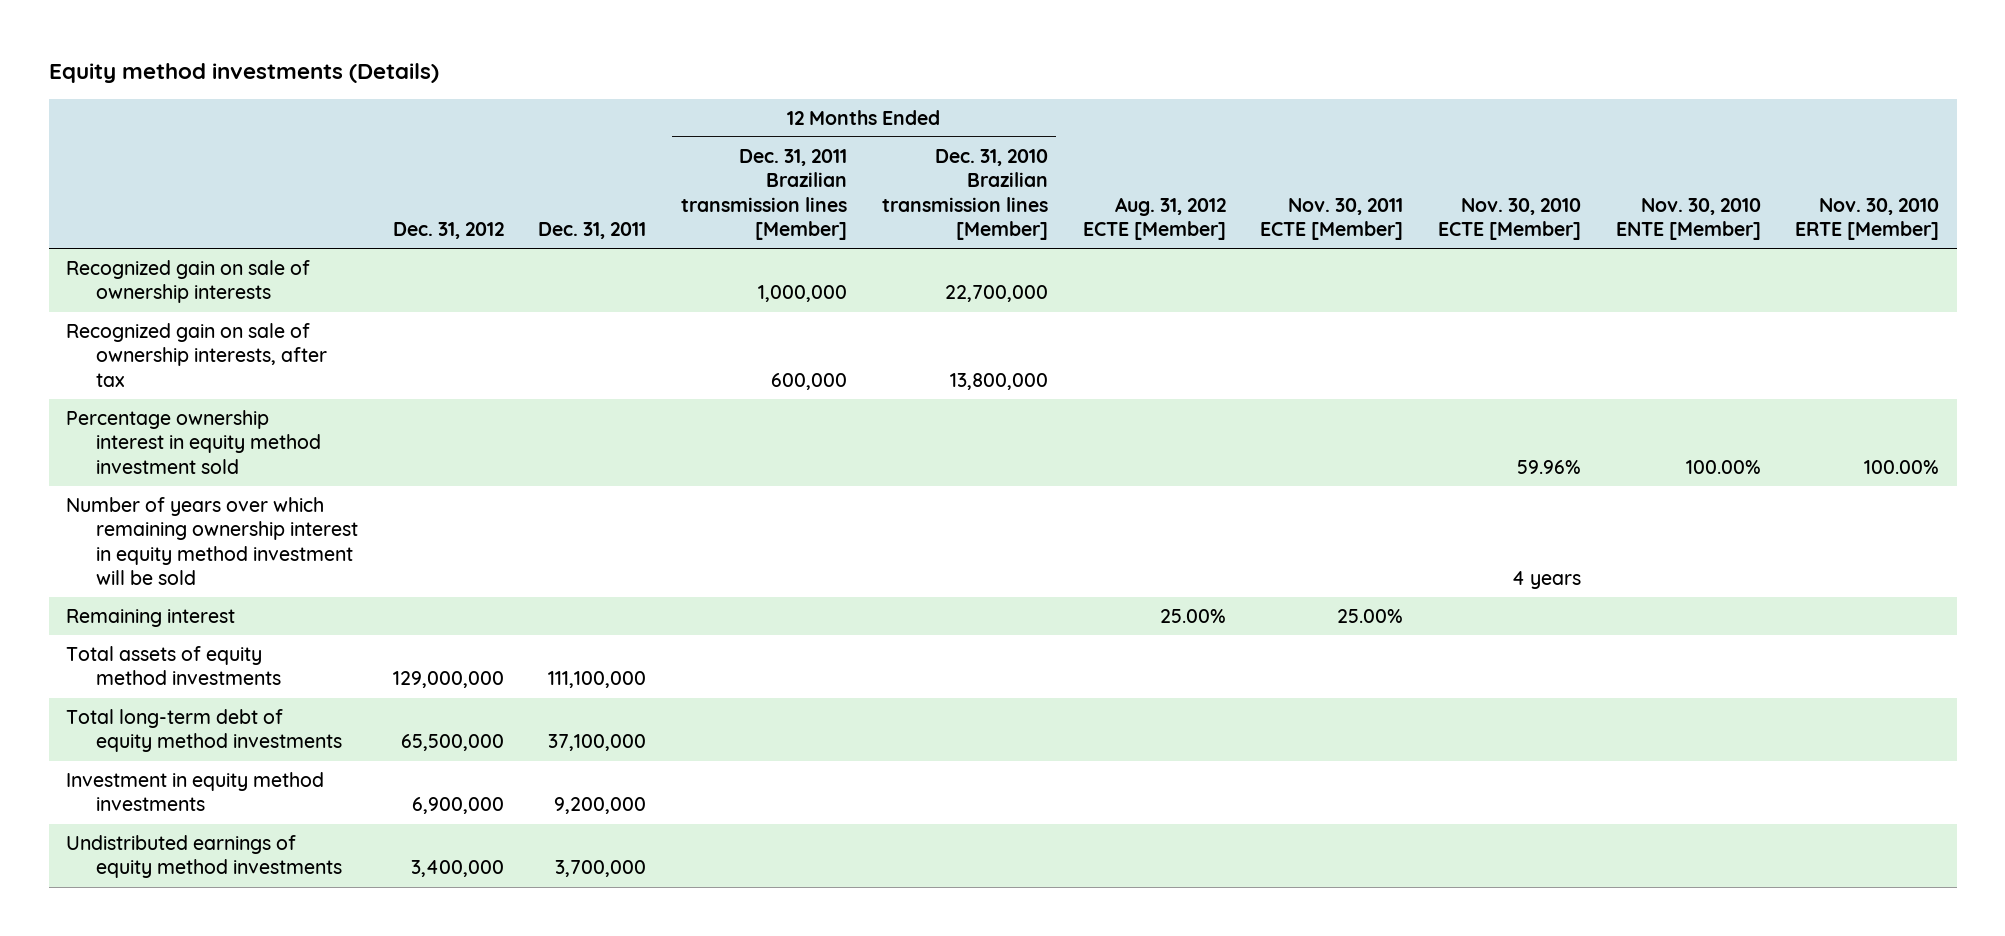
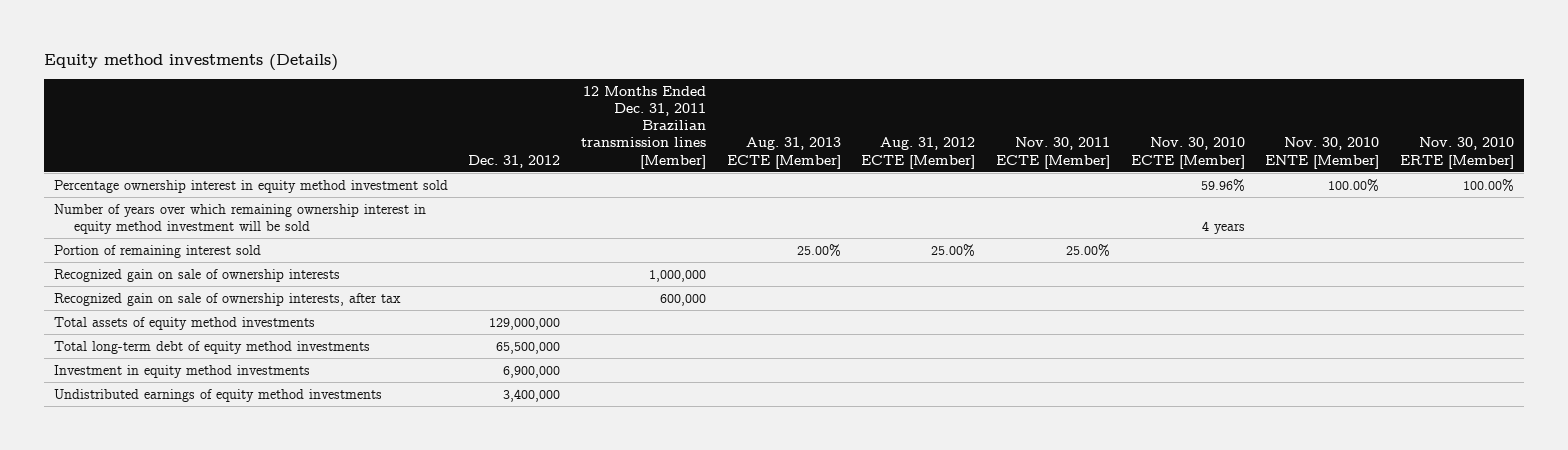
- | Dec. 31, 2012 | Dec. 31, 2011 | 12 Months Ended Dec. 31, 2011 Brazilian transmission lines [Member] | 12 Months Ended Dec. 31, 2010 Brazilian transmission lines [Member] | Aug. 31, 2012 ECTE [Member] | Nov. 30, 2011 ECTE [Member] | Nov. 30, 2010 ECTE [Member] | Nov. 30, 2010 ENTE [Member] | Nov. 30, 2010 ERTE [Member]
+ | Dec. 31, 2012 | 12 Months Ended Dec. 31, 2011 Brazilian transmission lines [Member] | Aug. 31, 2013 ECTE [Member] | Aug. 31, 2012 ECTE [Member] | Nov. 30, 2011 ECTE [Member] | Nov. 30, 2010 ECTE [Member] | Nov. 30, 2010 ENTE [Member] | Nov. 30, 2010 ERTE [Member]
- Remaining interest | | | | | 25.00% | 25.00% | | |
+ Portion of remaining interest sold | | | 25.00% | 25.00% | 25.00% | | |
moved down: Recognized gain on sale of ownership interests | | 1,000,000 | | | | | |
moved down: Recognized gain on sale of ownership interests, after tax | | 600,000 | | | | | |

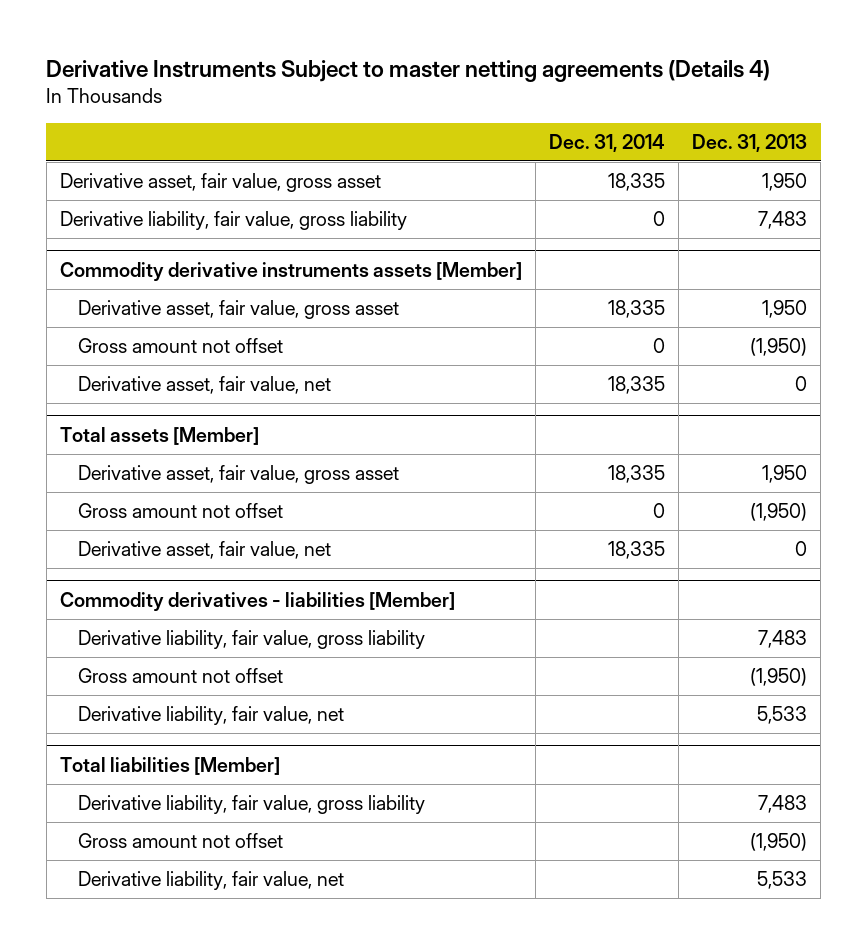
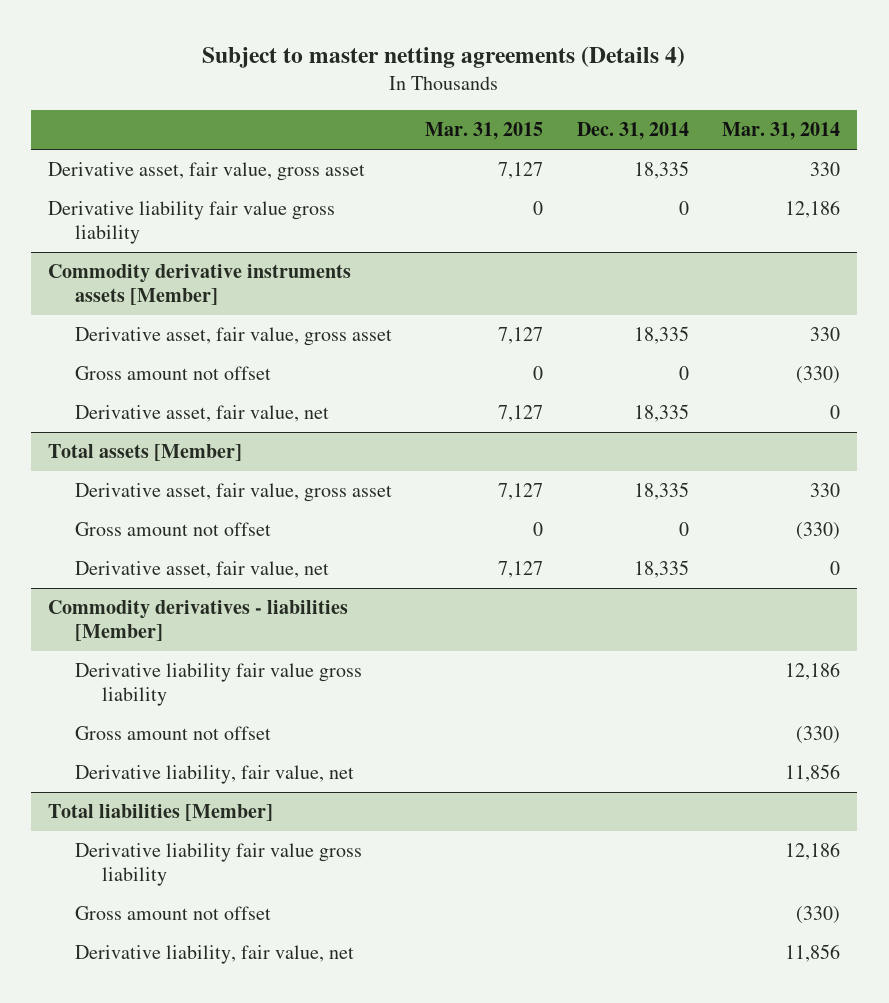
- Derivative Instruments Subject to master netting agreements (Details 4)
+ Subject to master netting agreements (Details 4)
- | Dec. 31, 2014 | Dec. 31, 2013
+ | Mar. 31, 2015 | Dec. 31, 2014 | Mar. 31, 2014
- Derivative liability, fair value, gross liability | 0 | 7,483
+ Derivative liability fair value gross liability | 0 | 0 | 12,186
@ Commodity derivatives - liabilities [Member]
- Derivative liability, fair value, gross liability | | 7,483
+ Derivative liability fair value gross liability | | | 12,186
@ Total liabilities [Member]
- Derivative liability, fair value, gross liability | | 7,483
+ Derivative liability fair value gross liability | | | 12,186

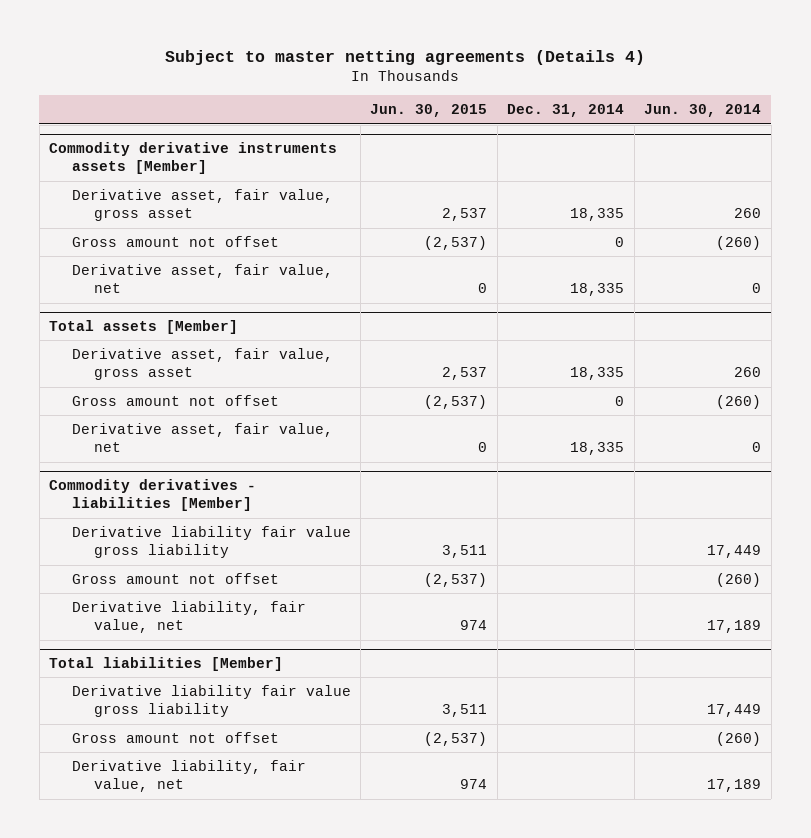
- | Mar. 31, 2015 | Dec. 31, 2014 | Mar. 31, 2014
+ | Jun. 30, 2015 | Dec. 31, 2014 | Jun. 30, 2014
- Derivative asset, fair value, gross asset | 7,127 | 18,335 | 330
- Derivative liability fair value gross liability | 0 | 0 | 12,186

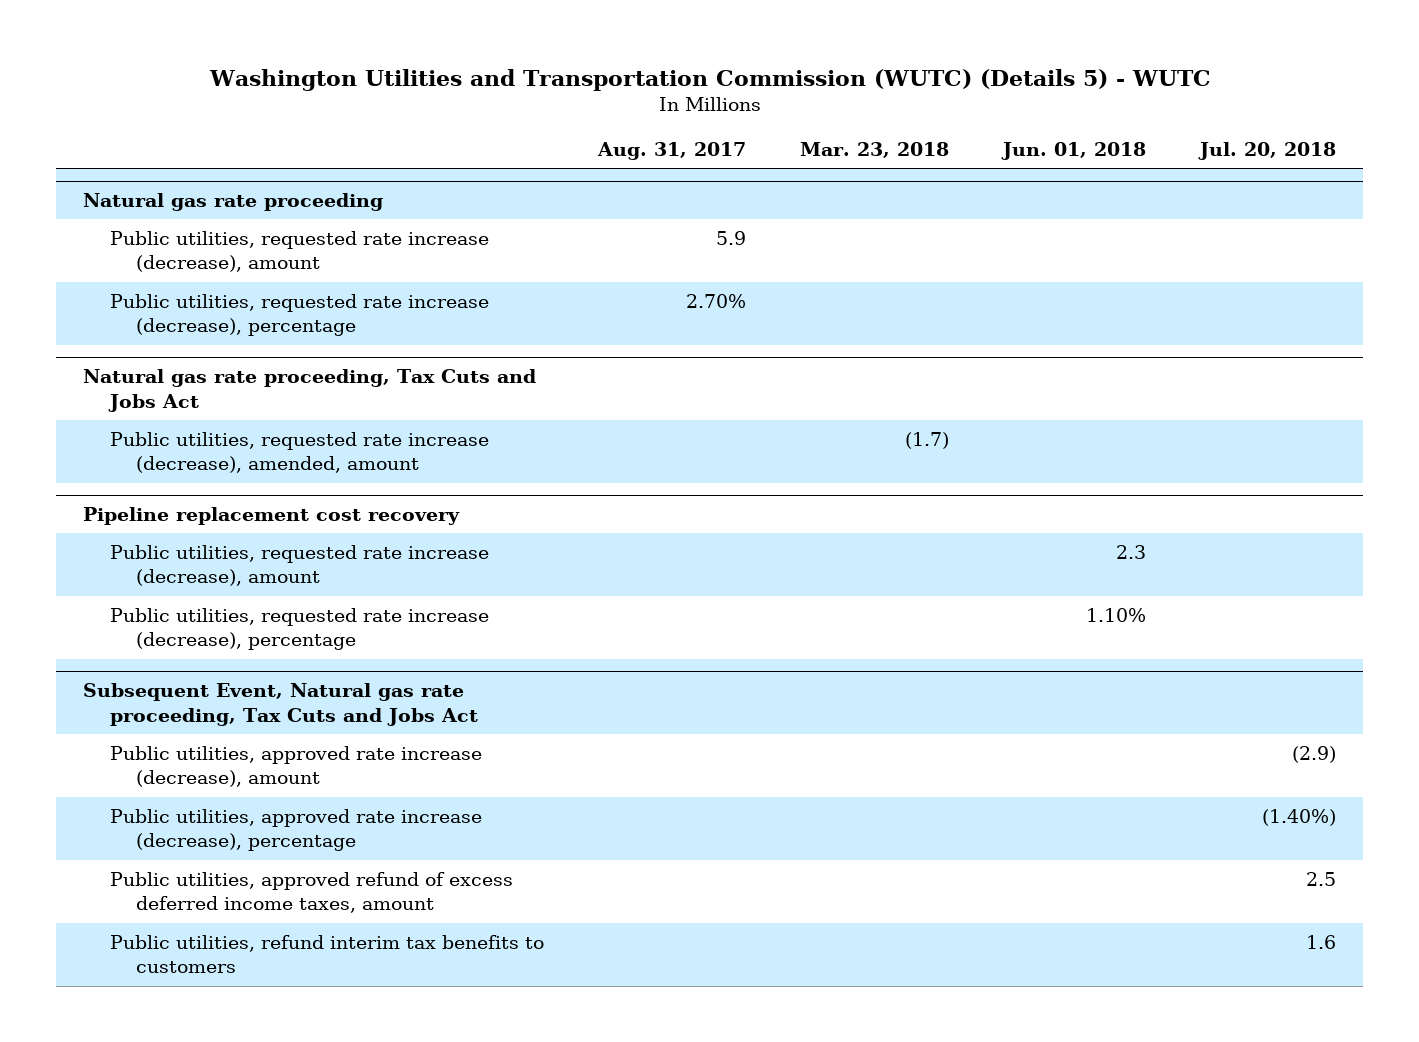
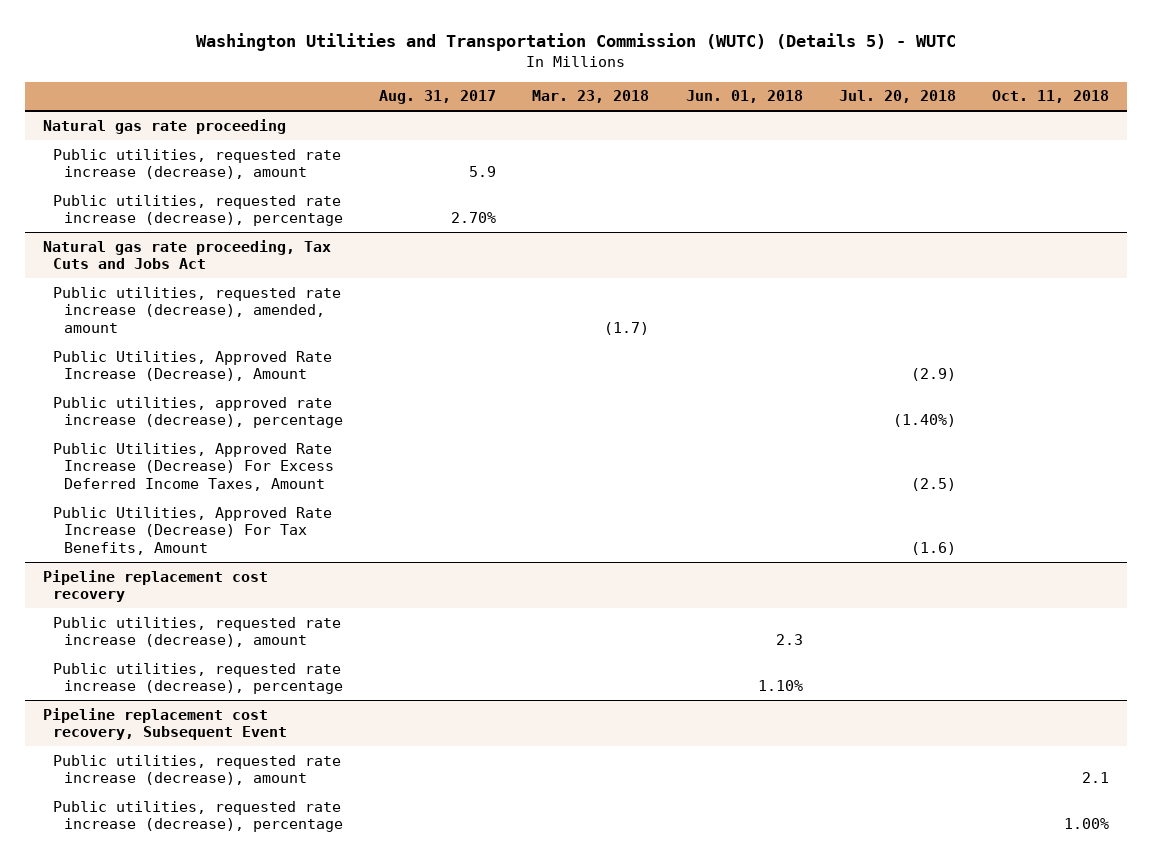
- | Aug. 31, 2017 | Mar. 23, 2018 | Jun. 01, 2018 | Jul. 20, 2018
+ | Aug. 31, 2017 | Mar. 23, 2018 | Jun. 01, 2018 | Jul. 20, 2018 | Oct. 11, 2018
@ Natural gas rate proceeding, Tax Cuts and Jobs Act
+ Public Utilities, Approved Rate Increase (Decrease), Amount | | | | (2.9) |
+ Public utilities, approved rate increase (decrease), percentage | | | | (1.40%) |
+ Public Utilities, Approved Rate Increase (Decrease) For Excess Deferred Income Taxes, Amount | | | | (2.5) |
+ Public Utilities, Approved Rate Increase (Decrease) For Tax Benefits, Amount | | | | (1.6) |
- Subsequent Event, Natural gas rate proceeding, Tax Cuts and Jobs Act
- Public utilities, approved rate increase (decrease), amount | | | | (2.9)
- Public utilities, approved rate increase (decrease), percentage | | | | (1.40%)
- Public utilities, approved refund of excess deferred income taxes, amount | | | | 2.5
- Public utilities, refund interim tax benefits to customers | | | | 1.6
+ Pipeline replacement cost recovery, Subsequent Event
+ Public utilities, requested rate increase (decrease), amount | | | | | 2.1
+ Public utilities, requested rate increase (decrease), percentage | | | | | 1.00%

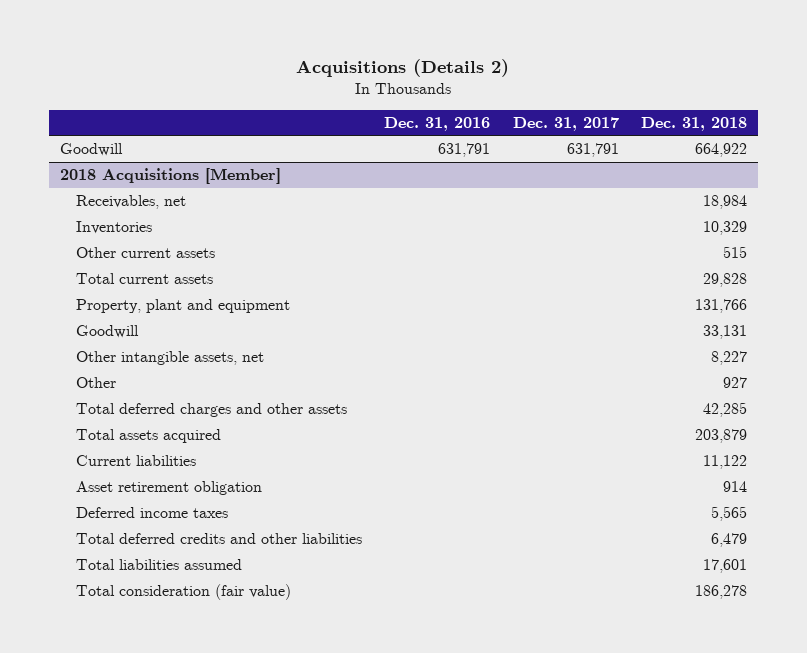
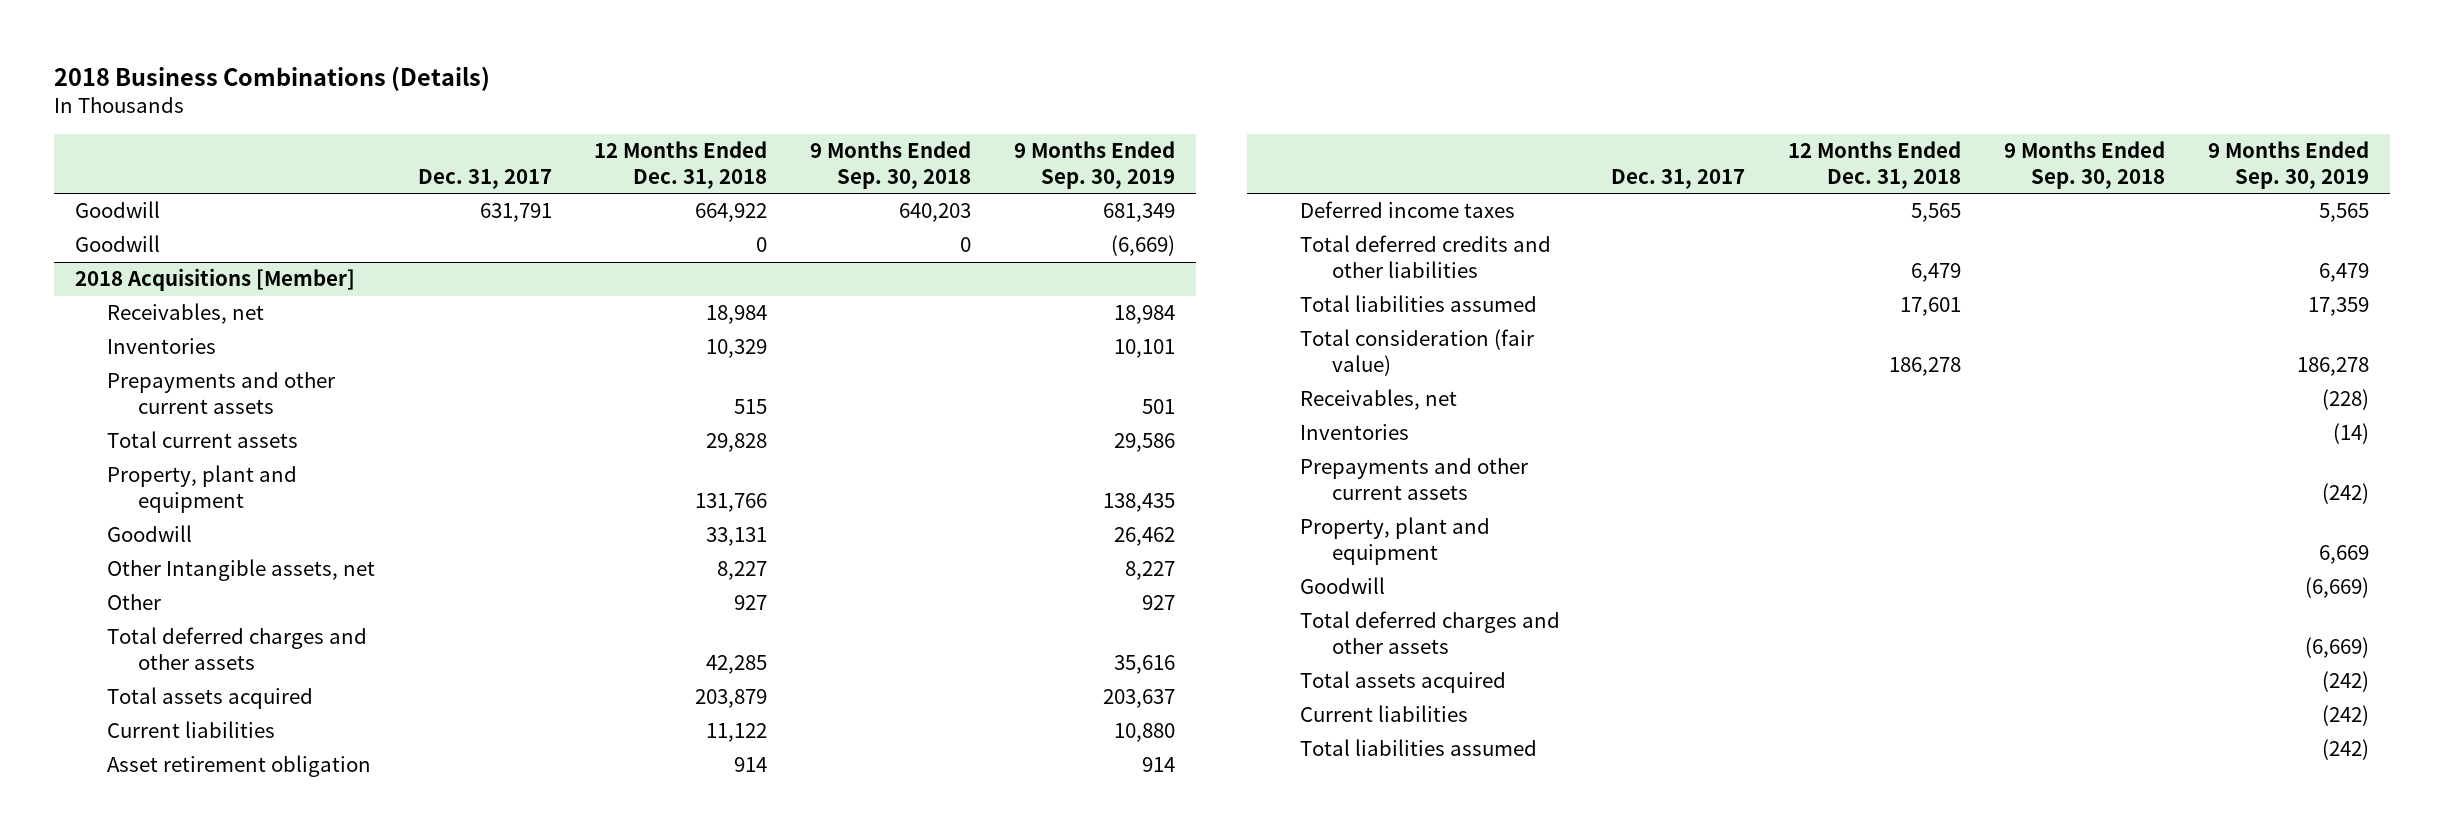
- Acquisitions (Details 2)
+ 2018 Business Combinations (Details)
- | Dec. 31, 2016 | Dec. 31, 2017 | Dec. 31, 2018
+ | Dec. 31, 2017 | 12 Months Ended Dec. 31, 2018 | 9 Months Ended Sep. 30, 2018 | 9 Months Ended Sep. 30, 2019
+ Goodwill | | 0 | 0 | (6,669)
@ 2018 Acquisitions [Member]
- Other current assets | | | 515
+ Prepayments and other current assets | | 515 | | 501
- Other intangible assets, net | | | 8,227
+ Other Intangible assets, net | | 8,227 | | 8,227
+ Receivables, net | | | | (228)
+ Inventories | | | | (14)
+ Prepayments and other current assets | | | | (242)
+ Property, plant and equipment | | | | 6,669
+ Goodwill | | | | (6,669)
+ Total deferred charges and other assets | | | | (6,669)
+ Total assets acquired | | | | (242)
+ Current liabilities | | | | (242)
+ Total liabilities assumed | | | | (242)

